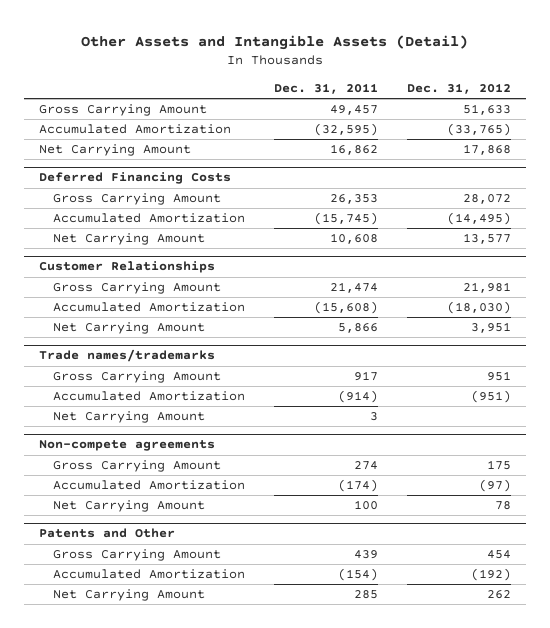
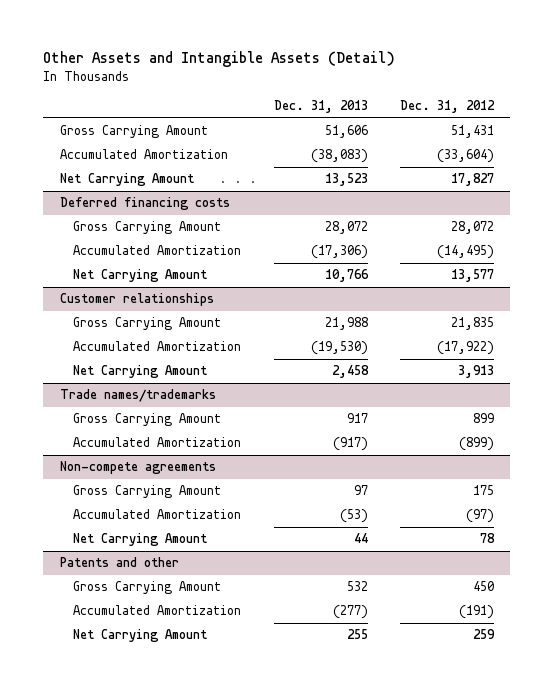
- | Dec. 31, 2011 | Dec. 31, 2012
+ | Dec. 31, 2013 | Dec. 31, 2012
- Gross Carrying Amount | 49,457 | 51,633
- Accumulated Amortization | (32,595) | (33,765)
- Net Carrying Amount | 16,862 | 17,868
- Deferred Financing Costs
+ Gross Carrying Amount | 51,606 | 51,431
+ Accumulated Amortization | (38,083) | (33,604)
+ Net Carrying Amount | 13,523 | 17,827
+ Deferred financing costs
- Customer Relationships
- Gross Carrying Amount | 21,474 | 21,981
- Accumulated Amortization | (15,608) | (18,030)
- Net Carrying Amount | 5,866 | 3,951
+ Customer relationships
+ Gross Carrying Amount | 21,988 | 21,835
+ Accumulated Amortization | (19,530) | (17,922)
+ Net Carrying Amount | 2,458 | 3,913
@ Trade names/trademarks
- Gross Carrying Amount | 917 | 951
- Accumulated Amortization | (914) | (951)
- Net Carrying Amount | 3 |
+ Gross Carrying Amount | 917 | 899
+ Accumulated Amortization | (917) | (899)
- Patents and Other
- Gross Carrying Amount | 439 | 454
- Accumulated Amortization | (154) | (192)
- Net Carrying Amount | 285 | 262
+ Patents and other
+ Gross Carrying Amount | 532 | 450
+ Accumulated Amortization | (277) | (191)
+ Net Carrying Amount | 255 | 259

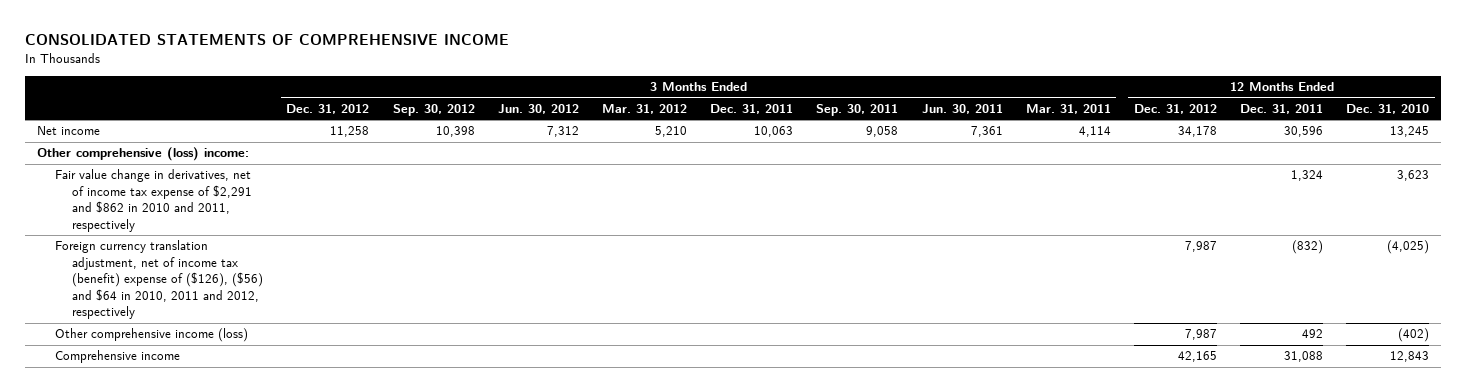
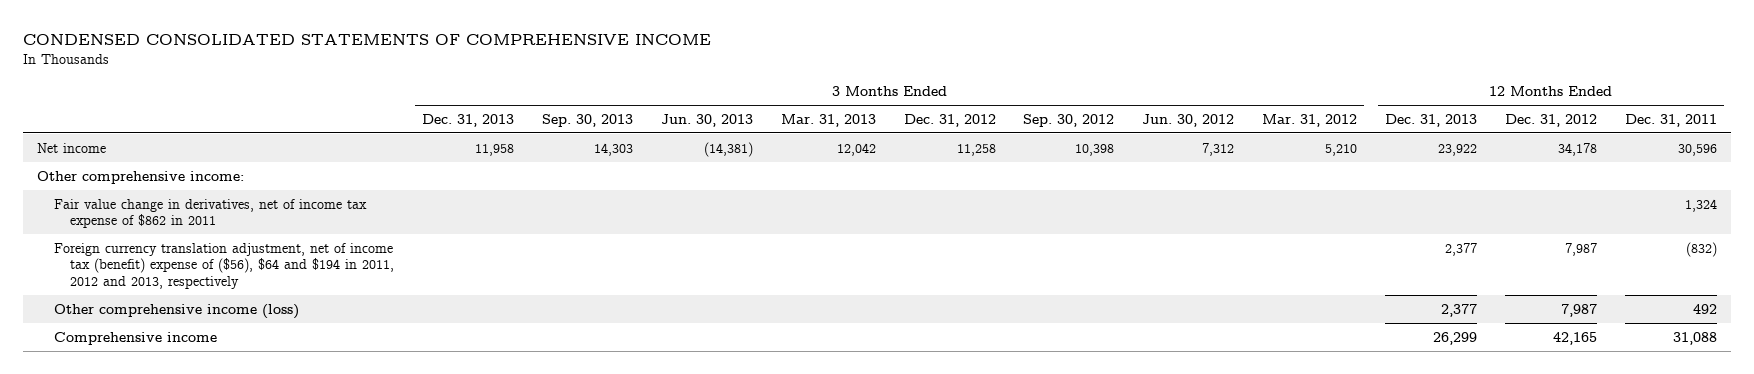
- CONSOLIDATED STATEMENTS OF COMPREHENSIVE INCOME
+ CONDENSED CONSOLIDATED STATEMENTS OF COMPREHENSIVE INCOME
- | 3 Months Ended Dec. 31, 2012 | 3 Months Ended Sep. 30, 2012 | 3 Months Ended Jun. 30, 2012 | 3 Months Ended Mar. 31, 2012 | 3 Months Ended Dec. 31, 2011 | 3 Months Ended Sep. 30, 2011 | 3 Months Ended Jun. 30, 2011 | 3 Months Ended Mar. 31, 2011 | 12 Months Ended Dec. 31, 2012 | 12 Months Ended Dec. 31, 2011 | 12 Months Ended Dec. 31, 2010
+ | 3 Months Ended Dec. 31, 2013 | 3 Months Ended Sep. 30, 2013 | 3 Months Ended Jun. 30, 2013 | 3 Months Ended Mar. 31, 2013 | 3 Months Ended Dec. 31, 2012 | 3 Months Ended Sep. 30, 2012 | 3 Months Ended Jun. 30, 2012 | 3 Months Ended Mar. 31, 2012 | 12 Months Ended Dec. 31, 2013 | 12 Months Ended Dec. 31, 2012 | 12 Months Ended Dec. 31, 2011
- Other comprehensive (loss) income:
- Fair value change in derivatives, net of income tax expense of $2,291 and $862 in 2010 and 2011, respectively | | | | | | | | | | 1,324 | 3,623
- Foreign currency translation adjustment, net of income tax (benefit) expense of ($126), ($56) and $64 in 2010, 2011 and 2012, respectively | | | | | | | | | 7,987 | (832) | (4,025)
+ Other comprehensive income:
+ Fair value change in derivatives, net of income tax expense of $862 in 2011 | | | | | | | | | | | 1,324
+ Foreign currency translation adjustment, net of income tax (benefit) expense of ($56), $64 and $194 in 2011, 2012 and 2013, respectively | | | | | | | | | 2,377 | 7,987 | (832)

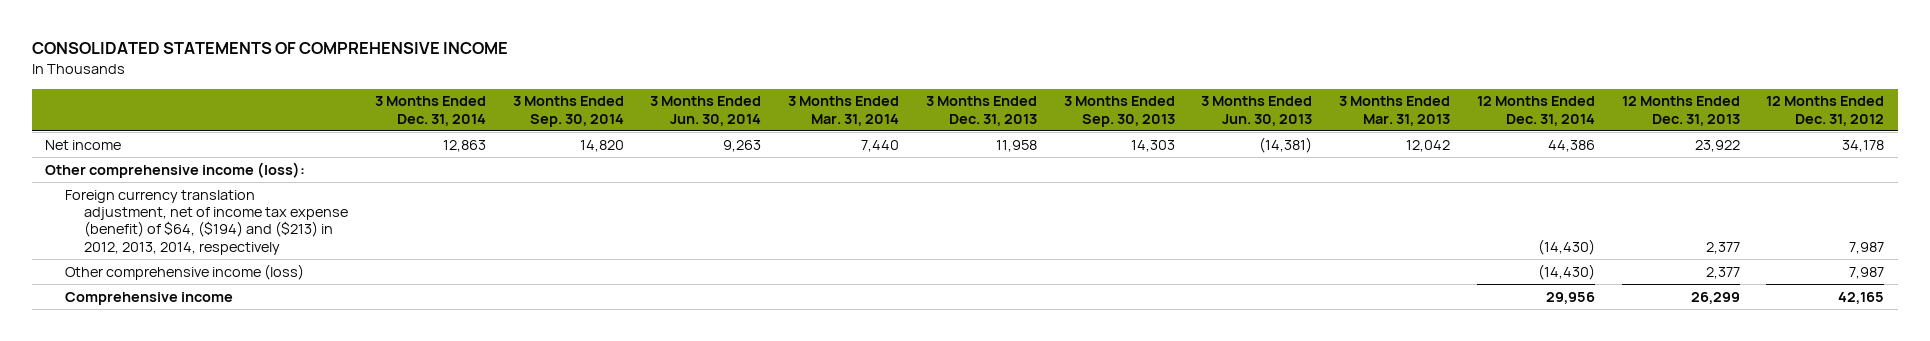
- CONDENSED CONSOLIDATED STATEMENTS OF COMPREHENSIVE INCOME
+ CONSOLIDATED STATEMENTS OF COMPREHENSIVE INCOME
- | 3 Months Ended Dec. 31, 2013 | 3 Months Ended Sep. 30, 2013 | 3 Months Ended Jun. 30, 2013 | 3 Months Ended Mar. 31, 2013 | 3 Months Ended Dec. 31, 2012 | 3 Months Ended Sep. 30, 2012 | 3 Months Ended Jun. 30, 2012 | 3 Months Ended Mar. 31, 2012 | 12 Months Ended Dec. 31, 2013 | 12 Months Ended Dec. 31, 2012 | 12 Months Ended Dec. 31, 2011
+ | 3 Months Ended Dec. 31, 2014 | 3 Months Ended Sep. 30, 2014 | 3 Months Ended Jun. 30, 2014 | 3 Months Ended Mar. 31, 2014 | 3 Months Ended Dec. 31, 2013 | 3 Months Ended Sep. 30, 2013 | 3 Months Ended Jun. 30, 2013 | 3 Months Ended Mar. 31, 2013 | 12 Months Ended Dec. 31, 2014 | 12 Months Ended Dec. 31, 2013 | 12 Months Ended Dec. 31, 2012
- Other comprehensive income:
- Fair value change in derivatives, net of income tax expense of $862 in 2011 | | | | | | | | | | | 1,324
- Foreign currency translation adjustment, net of income tax (benefit) expense of ($56), $64 and $194 in 2011, 2012 and 2013, respectively | | | | | | | | | 2,377 | 7,987 | (832)
+ Other comprehensive income (loss):
+ Foreign currency translation adjustment, net of income tax expense (benefit) of $64, ($194) and ($213) in 2012, 2013, 2014, respectively | | | | | | | | | (14,430) | 2,377 | 7,987

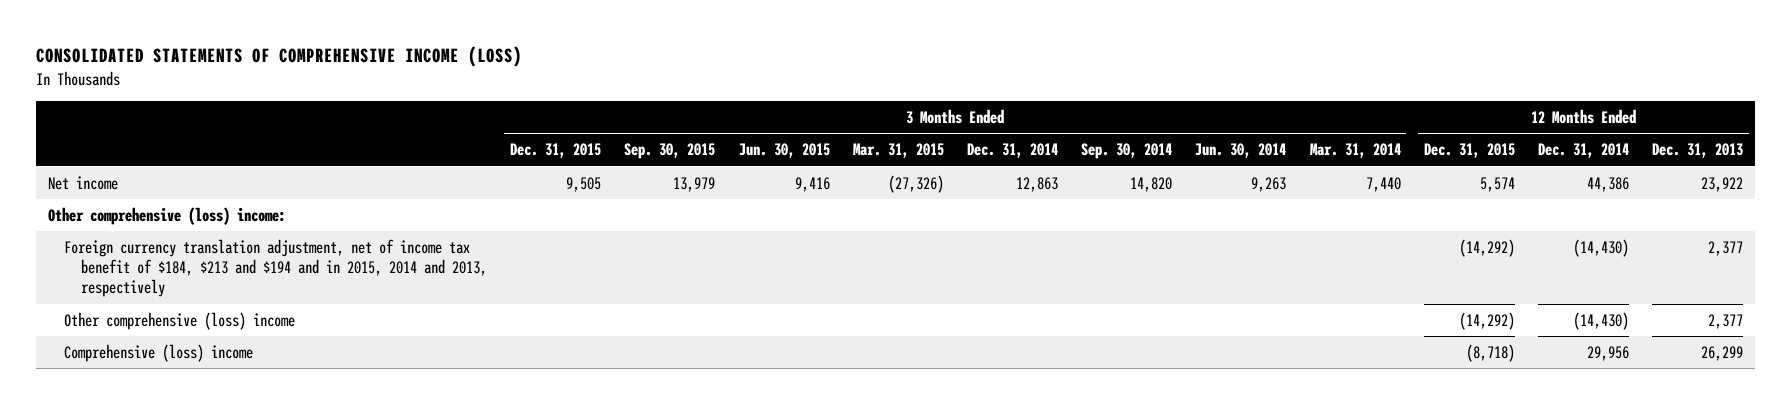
- CONSOLIDATED STATEMENTS OF COMPREHENSIVE INCOME
+ CONSOLIDATED STATEMENTS OF COMPREHENSIVE INCOME (LOSS)
- | 3 Months Ended Dec. 31, 2014 | 3 Months Ended Sep. 30, 2014 | 3 Months Ended Jun. 30, 2014 | 3 Months Ended Mar. 31, 2014 | 3 Months Ended Dec. 31, 2013 | 3 Months Ended Sep. 30, 2013 | 3 Months Ended Jun. 30, 2013 | 3 Months Ended Mar. 31, 2013 | 12 Months Ended Dec. 31, 2014 | 12 Months Ended Dec. 31, 2013 | 12 Months Ended Dec. 31, 2012
+ | 3 Months Ended Dec. 31, 2015 | 3 Months Ended Sep. 30, 2015 | 3 Months Ended Jun. 30, 2015 | 3 Months Ended Mar. 31, 2015 | 3 Months Ended Dec. 31, 2014 | 3 Months Ended Sep. 30, 2014 | 3 Months Ended Jun. 30, 2014 | 3 Months Ended Mar. 31, 2014 | 12 Months Ended Dec. 31, 2015 | 12 Months Ended Dec. 31, 2014 | 12 Months Ended Dec. 31, 2013
- Other comprehensive income (loss):
- Foreign currency translation adjustment, net of income tax expense (benefit) of $64, ($194) and ($213) in 2012, 2013, 2014, respectively | | | | | | | | | (14,430) | 2,377 | 7,987
- Other comprehensive income (loss) | | | | | | | | | (14,430) | 2,377 | 7,987
- Comprehensive income | | | | | | | | | 29,956 | 26,299 | 42,165
+ Other comprehensive (loss) income:
+ Foreign currency translation adjustment, net of income tax benefit of $184, $213 and $194 and in 2015, 2014 and 2013, respectively | | | | | | | | | (14,292) | (14,430) | 2,377
+ Other comprehensive (loss) income | | | | | | | | | (14,292) | (14,430) | 2,377
+ Comprehensive (loss) income | | | | | | | | | (8,718) | 29,956 | 26,299

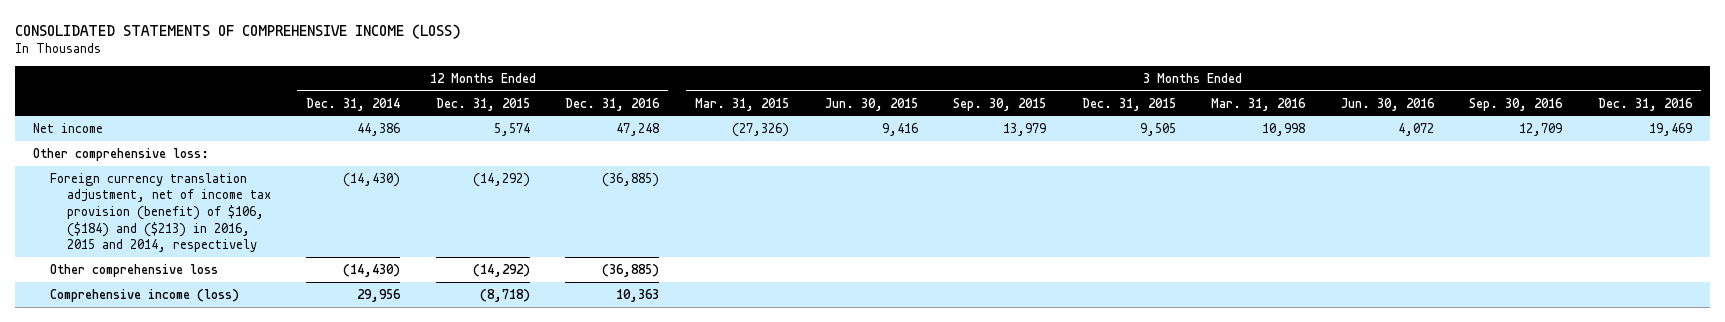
- | 3 Months Ended Dec. 31, 2015 | 3 Months Ended Sep. 30, 2015 | 3 Months Ended Jun. 30, 2015 | 3 Months Ended Mar. 31, 2015 | 3 Months Ended Dec. 31, 2014 | 3 Months Ended Sep. 30, 2014 | 3 Months Ended Jun. 30, 2014 | 3 Months Ended Mar. 31, 2014 | 12 Months Ended Dec. 31, 2015 | 12 Months Ended Dec. 31, 2014 | 12 Months Ended Dec. 31, 2013
+ | 12 Months Ended Dec. 31, 2014 | 12 Months Ended Dec. 31, 2015 | 12 Months Ended Dec. 31, 2016 | 3 Months Ended Mar. 31, 2015 | 3 Months Ended Jun. 30, 2015 | 3 Months Ended Sep. 30, 2015 | 3 Months Ended Dec. 31, 2015 | 3 Months Ended Mar. 31, 2016 | 3 Months Ended Jun. 30, 2016 | 3 Months Ended Sep. 30, 2016 | 3 Months Ended Dec. 31, 2016
- Other comprehensive (loss) income:
- Foreign currency translation adjustment, net of income tax benefit of $184, $213 and $194 and in 2015, 2014 and 2013, respectively | | | | | | | | | (14,292) | (14,430) | 2,377
- Other comprehensive (loss) income | | | | | | | | | (14,292) | (14,430) | 2,377
- Comprehensive (loss) income | | | | | | | | | (8,718) | 29,956 | 26,299
+ Other comprehensive loss:
+ Foreign currency translation adjustment, net of income tax provision (benefit) of $106, ($184) and ($213) in 2016, 2015 and 2014, respectively | (14,430) | (14,292) | (36,885) | | | | | | | |
+ Other comprehensive loss | (14,430) | (14,292) | (36,885) | | | | | | | |
+ Comprehensive income (loss) | 29,956 | (8,718) | 10,363 | | | | | | | |

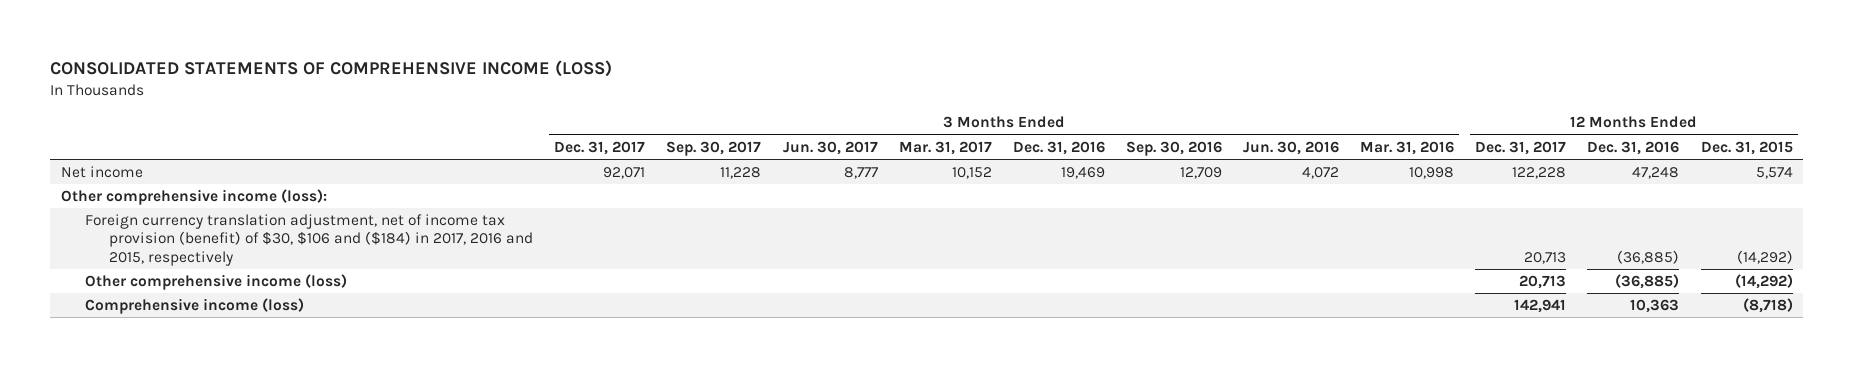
- | 12 Months Ended Dec. 31, 2014 | 12 Months Ended Dec. 31, 2015 | 12 Months Ended Dec. 31, 2016 | 3 Months Ended Mar. 31, 2015 | 3 Months Ended Jun. 30, 2015 | 3 Months Ended Sep. 30, 2015 | 3 Months Ended Dec. 31, 2015 | 3 Months Ended Mar. 31, 2016 | 3 Months Ended Jun. 30, 2016 | 3 Months Ended Sep. 30, 2016 | 3 Months Ended Dec. 31, 2016
+ | 3 Months Ended Dec. 31, 2017 | 3 Months Ended Sep. 30, 2017 | 3 Months Ended Jun. 30, 2017 | 3 Months Ended Mar. 31, 2017 | 3 Months Ended Dec. 31, 2016 | 3 Months Ended Sep. 30, 2016 | 3 Months Ended Jun. 30, 2016 | 3 Months Ended Mar. 31, 2016 | 12 Months Ended Dec. 31, 2017 | 12 Months Ended Dec. 31, 2016 | 12 Months Ended Dec. 31, 2015
- Other comprehensive loss:
- Foreign currency translation adjustment, net of income tax provision (benefit) of $106, ($184) and ($213) in 2016, 2015 and 2014, respectively | (14,430) | (14,292) | (36,885) | | | | | | | |
- Other comprehensive loss | (14,430) | (14,292) | (36,885) | | | | | | | |
+ Other comprehensive income (loss):
+ Foreign currency translation adjustment, net of income tax provision (benefit) of $30, $106 and ($184) in 2017, 2016 and 2015, respectively | | | | | | | | | 20,713 | (36,885) | (14,292)
+ Other comprehensive income (loss) | | | | | | | | | 20,713 | (36,885) | (14,292)

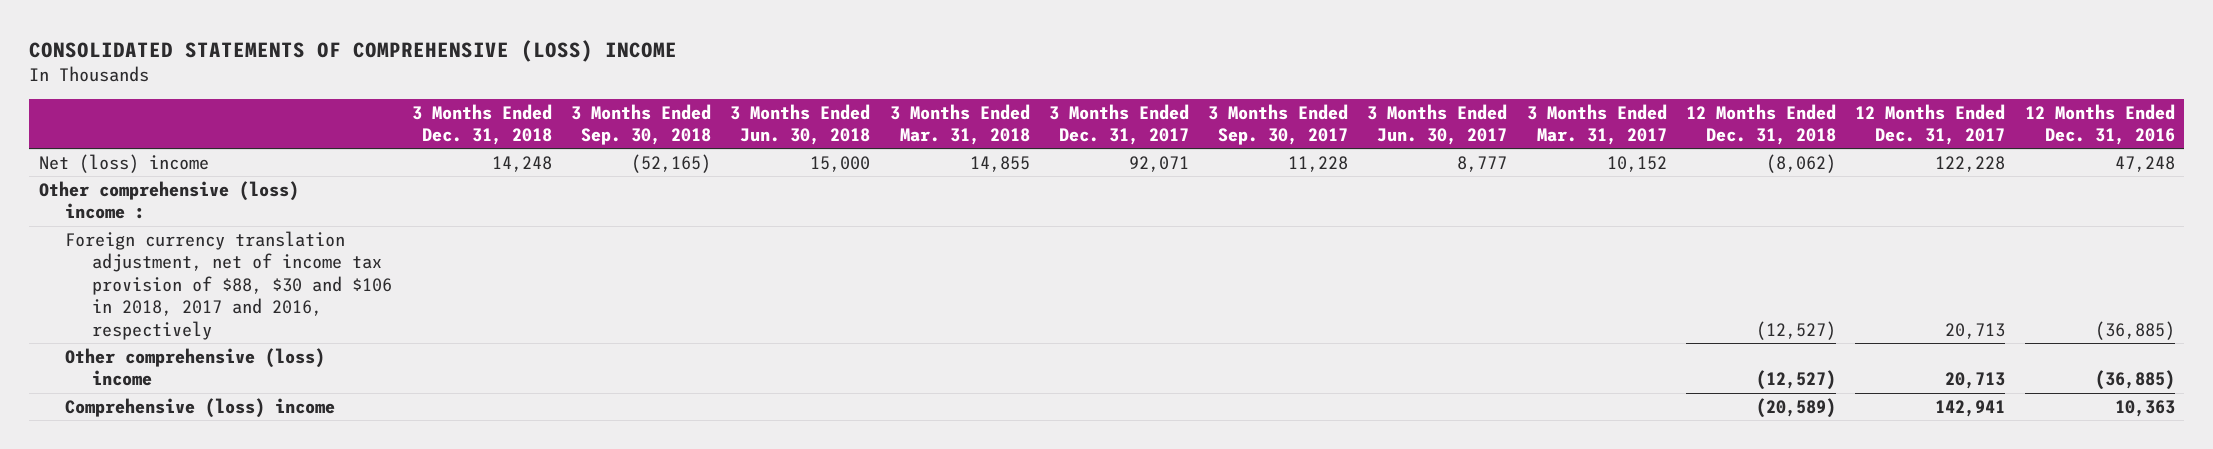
- CONSOLIDATED STATEMENTS OF COMPREHENSIVE INCOME (LOSS)
+ CONSOLIDATED STATEMENTS OF COMPREHENSIVE (LOSS) INCOME
- | 3 Months Ended Dec. 31, 2017 | 3 Months Ended Sep. 30, 2017 | 3 Months Ended Jun. 30, 2017 | 3 Months Ended Mar. 31, 2017 | 3 Months Ended Dec. 31, 2016 | 3 Months Ended Sep. 30, 2016 | 3 Months Ended Jun. 30, 2016 | 3 Months Ended Mar. 31, 2016 | 12 Months Ended Dec. 31, 2017 | 12 Months Ended Dec. 31, 2016 | 12 Months Ended Dec. 31, 2015
+ | 3 Months Ended Dec. 31, 2018 | 3 Months Ended Sep. 30, 2018 | 3 Months Ended Jun. 30, 2018 | 3 Months Ended Mar. 31, 2018 | 3 Months Ended Dec. 31, 2017 | 3 Months Ended Sep. 30, 2017 | 3 Months Ended Jun. 30, 2017 | 3 Months Ended Mar. 31, 2017 | 12 Months Ended Dec. 31, 2018 | 12 Months Ended Dec. 31, 2017 | 12 Months Ended Dec. 31, 2016
- Net income | 92,071 | 11,228 | 8,777 | 10,152 | 19,469 | 12,709 | 4,072 | 10,998 | 122,228 | 47,248 | 5,574
- Other comprehensive income (loss):
- Foreign currency translation adjustment, net of income tax provision (benefit) of $30, $106 and ($184) in 2017, 2016 and 2015, respectively | | | | | | | | | 20,713 | (36,885) | (14,292)
- Other comprehensive income (loss) | | | | | | | | | 20,713 | (36,885) | (14,292)
- Comprehensive income (loss) | | | | | | | | | 142,941 | 10,363 | (8,718)
+ Net (loss) income | 14,248 | (52,165) | 15,000 | 14,855 | 92,071 | 11,228 | 8,777 | 10,152 | (8,062) | 122,228 | 47,248
+ Other comprehensive (loss) income :
+ Foreign currency translation adjustment, net of income tax provision of $88, $30 and $106 in 2018, 2017 and 2016, respectively | | | | | | | | | (12,527) | 20,713 | (36,885)
+ Other comprehensive (loss) income | | | | | | | | | (12,527) | 20,713 | (36,885)
+ Comprehensive (loss) income | | | | | | | | | (20,589) | 142,941 | 10,363

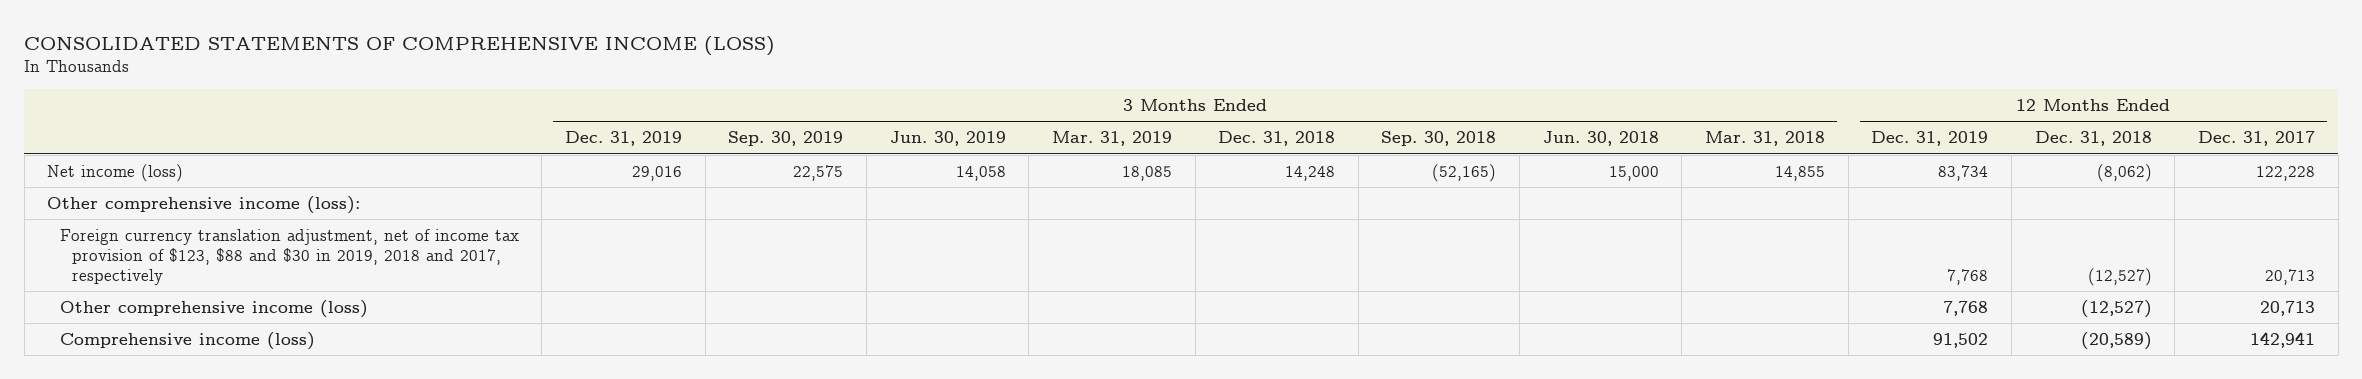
- CONSOLIDATED STATEMENTS OF COMPREHENSIVE (LOSS) INCOME
+ CONSOLIDATED STATEMENTS OF COMPREHENSIVE INCOME (LOSS)
- | 3 Months Ended Dec. 31, 2018 | 3 Months Ended Sep. 30, 2018 | 3 Months Ended Jun. 30, 2018 | 3 Months Ended Mar. 31, 2018 | 3 Months Ended Dec. 31, 2017 | 3 Months Ended Sep. 30, 2017 | 3 Months Ended Jun. 30, 2017 | 3 Months Ended Mar. 31, 2017 | 12 Months Ended Dec. 31, 2018 | 12 Months Ended Dec. 31, 2017 | 12 Months Ended Dec. 31, 2016
+ | 3 Months Ended Dec. 31, 2019 | 3 Months Ended Sep. 30, 2019 | 3 Months Ended Jun. 30, 2019 | 3 Months Ended Mar. 31, 2019 | 3 Months Ended Dec. 31, 2018 | 3 Months Ended Sep. 30, 2018 | 3 Months Ended Jun. 30, 2018 | 3 Months Ended Mar. 31, 2018 | 12 Months Ended Dec. 31, 2019 | 12 Months Ended Dec. 31, 2018 | 12 Months Ended Dec. 31, 2017
- Net (loss) income | 14,248 | (52,165) | 15,000 | 14,855 | 92,071 | 11,228 | 8,777 | 10,152 | (8,062) | 122,228 | 47,248
- Other comprehensive (loss) income :
- Foreign currency translation adjustment, net of income tax provision of $88, $30 and $106 in 2018, 2017 and 2016, respectively | | | | | | | | | (12,527) | 20,713 | (36,885)
- Other comprehensive (loss) income | | | | | | | | | (12,527) | 20,713 | (36,885)
- Comprehensive (loss) income | | | | | | | | | (20,589) | 142,941 | 10,363
+ Net income (loss) | 29,016 | 22,575 | 14,058 | 18,085 | 14,248 | (52,165) | 15,000 | 14,855 | 83,734 | (8,062) | 122,228
+ Other comprehensive income (loss):
+ Foreign currency translation adjustment, net of income tax provision of $123, $88 and $30 in 2019, 2018 and 2017, respectively | | | | | | | | | 7,768 | (12,527) | 20,713
+ Other comprehensive income (loss) | | | | | | | | | 7,768 | (12,527) | 20,713
+ Comprehensive income (loss) | | | | | | | | | 91,502 | (20,589) | 142,941

